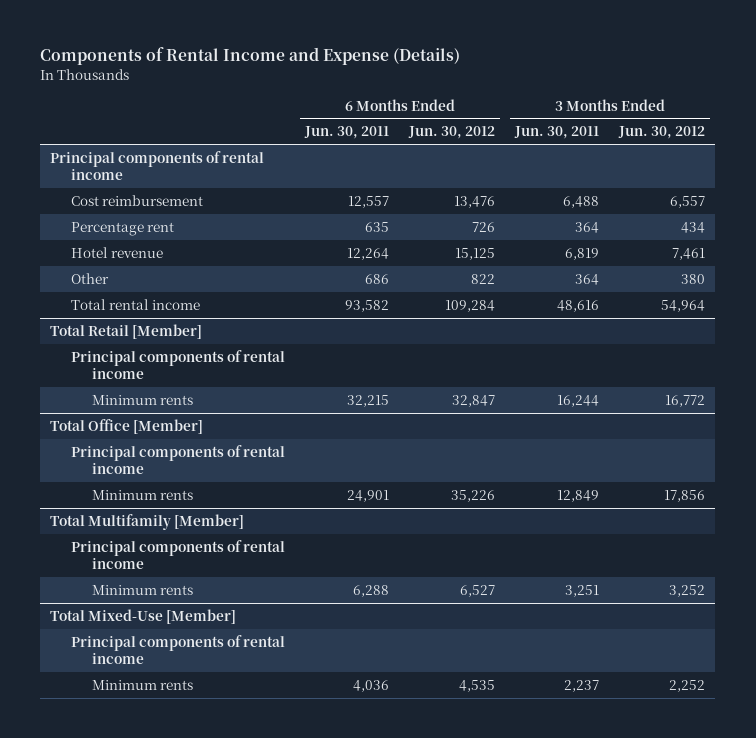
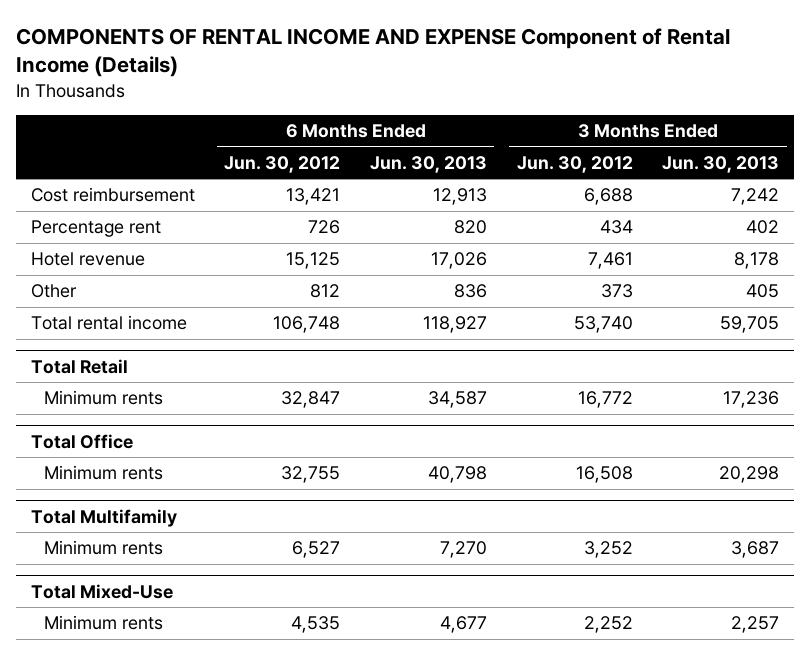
- Components of Rental Income and Expense (Details)
+ COMPONENTS OF RENTAL INCOME AND EXPENSE Component of Rental Income (Details)
- | 6 Months Ended Jun. 30, 2011 | 6 Months Ended Jun. 30, 2012 | 3 Months Ended Jun. 30, 2011 | 3 Months Ended Jun. 30, 2012
+ | 6 Months Ended Jun. 30, 2012 | 6 Months Ended Jun. 30, 2013 | 3 Months Ended Jun. 30, 2012 | 3 Months Ended Jun. 30, 2013
- Principal components of rental income
- Cost reimbursement | 12,557 | 13,476 | 6,488 | 6,557
+ Cost reimbursement | 13,421 | 12,913 | 6,688 | 7,242
- Other | 686 | 822 | 364 | 380
- Total rental income | 93,582 | 109,284 | 48,616 | 54,964
- Total Retail [Member]
- Principal components of rental income
+ Other | 812 | 836 | 373 | 405
+ Total rental income | 106,748 | 118,927 | 53,740 | 59,705
+ Total Retail
- Total Office [Member]
- Principal components of rental income
- Minimum rents | 24,901 | 35,226 | 12,849 | 17,856
- Total Multifamily [Member]
- Principal components of rental income
+ Total Office
+ Minimum rents | 32,755 | 40,798 | 16,508 | 20,298
+ Total Multifamily
- Total Mixed-Use [Member]
- Principal components of rental income
+ Total Mixed-Use

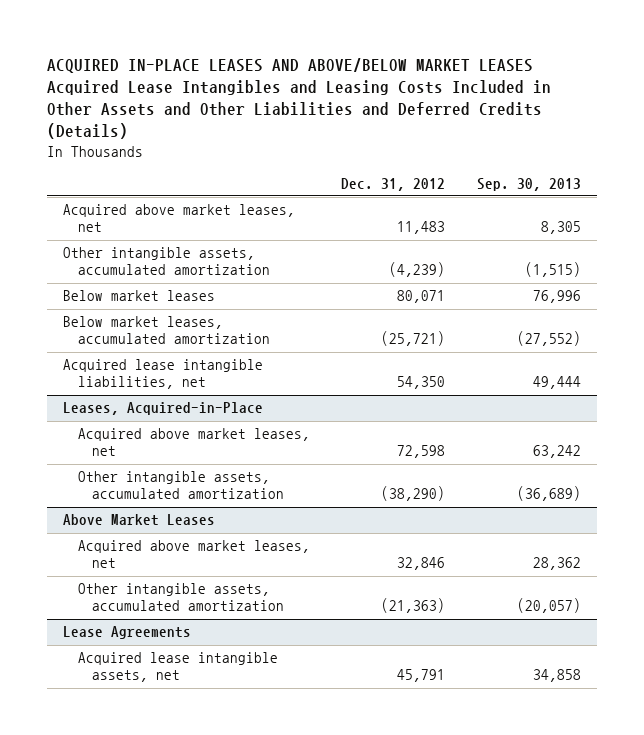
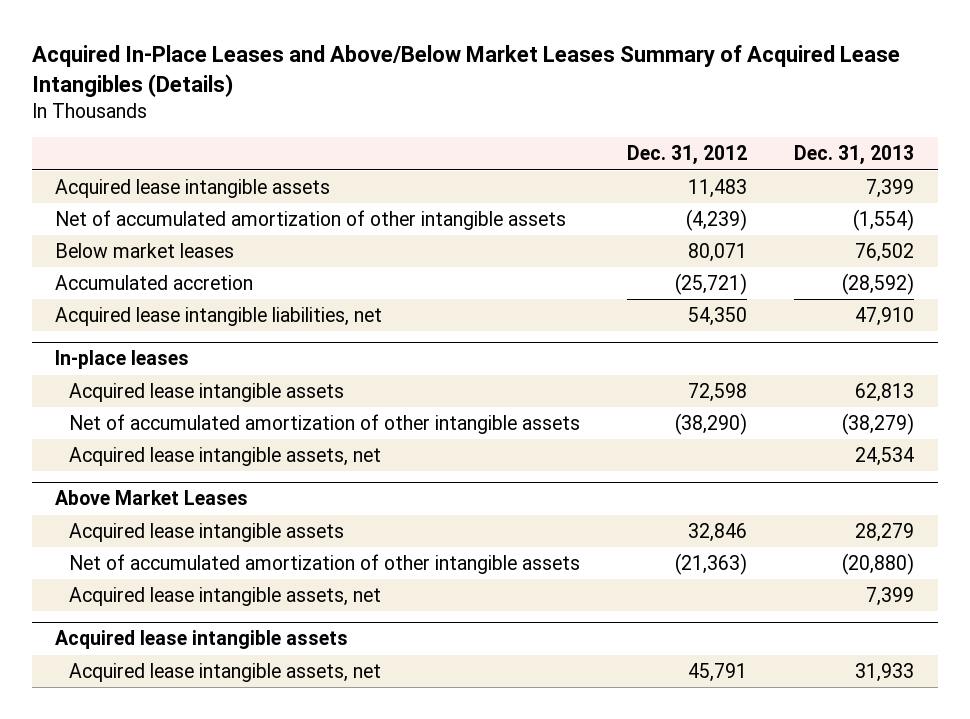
- ACQUIRED IN-PLACE LEASES AND ABOVE/BELOW MARKET LEASES Acquired Lease Intangibles and Leasing Costs Included in Other Assets and Other Liabilities and Deferred Credits (Details)
+ Acquired In-Place Leases and Above/Below Market Leases Summary of Acquired Lease Intangibles (Details)
- | Dec. 31, 2012 | Sep. 30, 2013
+ | Dec. 31, 2012 | Dec. 31, 2013
- Acquired above market leases, net | 11,483 | 8,305
- Other intangible assets, accumulated amortization | (4,239) | (1,515)
+ Acquired lease intangible assets | 11,483 | 7,399
+ Net of accumulated amortization of other intangible assets | (4,239) | (1,554)
- Below market leases, accumulated amortization | (25,721) | (27,552)
+ Accumulated accretion | (25,721) | (28,592)
- Leases, Acquired-in-Place
- Acquired above market leases, net | 72,598 | 63,242
- Other intangible assets, accumulated amortization | (38,290) | (36,689)
+ In-place leases
+ Acquired lease intangible assets | 72,598 | 62,813
+ Net of accumulated amortization of other intangible assets | (38,290) | (38,279)
+ Acquired lease intangible assets, net | | 24,534
@ Above Market Leases
- Acquired above market leases, net | 32,846 | 28,362
- Other intangible assets, accumulated amortization | (21,363) | (20,057)
- Lease Agreements
@ Above Market Leases
+ Acquired lease intangible assets | 32,846 | 28,279
+ Net of accumulated amortization of other intangible assets | (21,363) | (20,880)
+ Acquired lease intangible assets, net | | 7,399
+ Acquired lease intangible assets

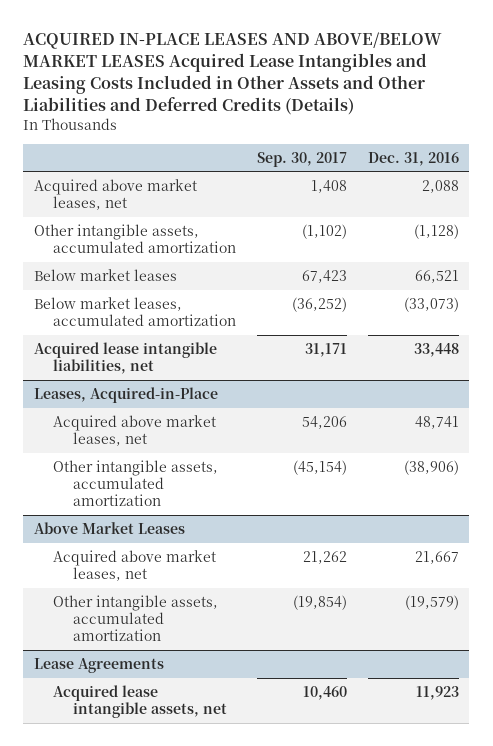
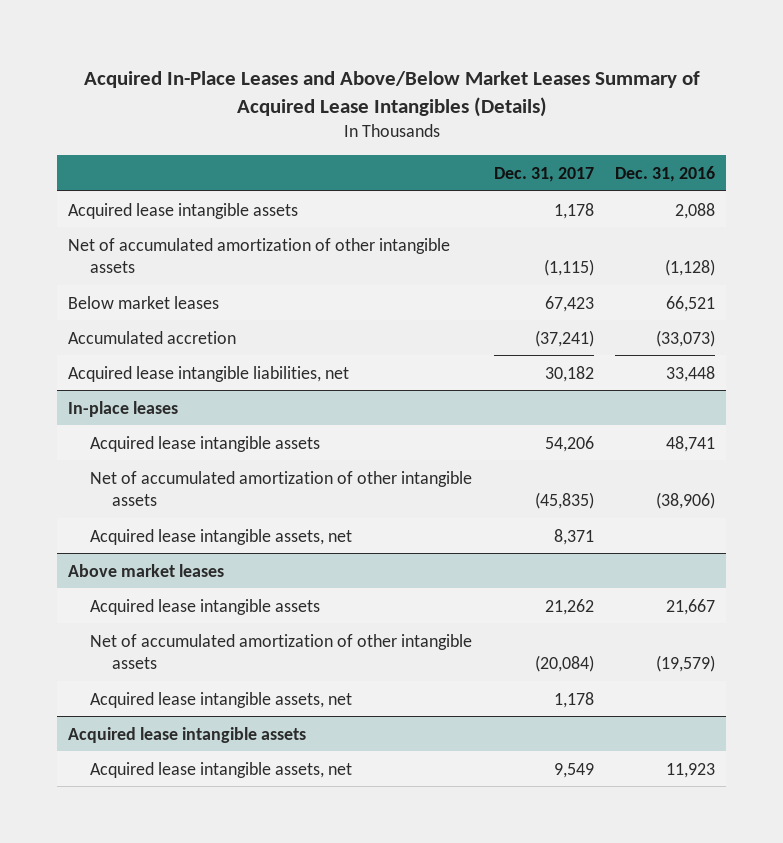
- ACQUIRED IN-PLACE LEASES AND ABOVE/BELOW MARKET LEASES Acquired Lease Intangibles and Leasing Costs Included in Other Assets and Other Liabilities and Deferred Credits (Details)
+ Acquired In-Place Leases and Above/Below Market Leases Summary of Acquired Lease Intangibles (Details)
- | Sep. 30, 2017 | Dec. 31, 2016
+ | Dec. 31, 2017 | Dec. 31, 2016
- Acquired above market leases, net | 1,408 | 2,088
- Other intangible assets, accumulated amortization | (1,102) | (1,128)
+ Acquired lease intangible assets | 1,178 | 2,088
+ Net of accumulated amortization of other intangible assets | (1,115) | (1,128)
- Below market leases, accumulated amortization | (36,252) | (33,073)
+ Accumulated accretion | (37,241) | (33,073)
- Leases, Acquired-in-Place
- Acquired above market leases, net | 54,206 | 48,741
- Other intangible assets, accumulated amortization | (45,154) | (38,906)
- Above Market Leases
- Acquired above market leases, net | 21,262 | 21,667
- Other intangible assets, accumulated amortization | (19,854) | (19,579)
- Lease Agreements
+ In-place leases
+ Acquired lease intangible assets | 54,206 | 48,741
+ Net of accumulated amortization of other intangible assets | (45,835) | (38,906)
+ Acquired lease intangible assets, net | 8,371 |
+ Above market leases
+ Acquired lease intangible assets | 21,262 | 21,667
+ Net of accumulated amortization of other intangible assets | (20,084) | (19,579)
+ Acquired lease intangible assets, net | 1,178 |
+ Acquired lease intangible assets

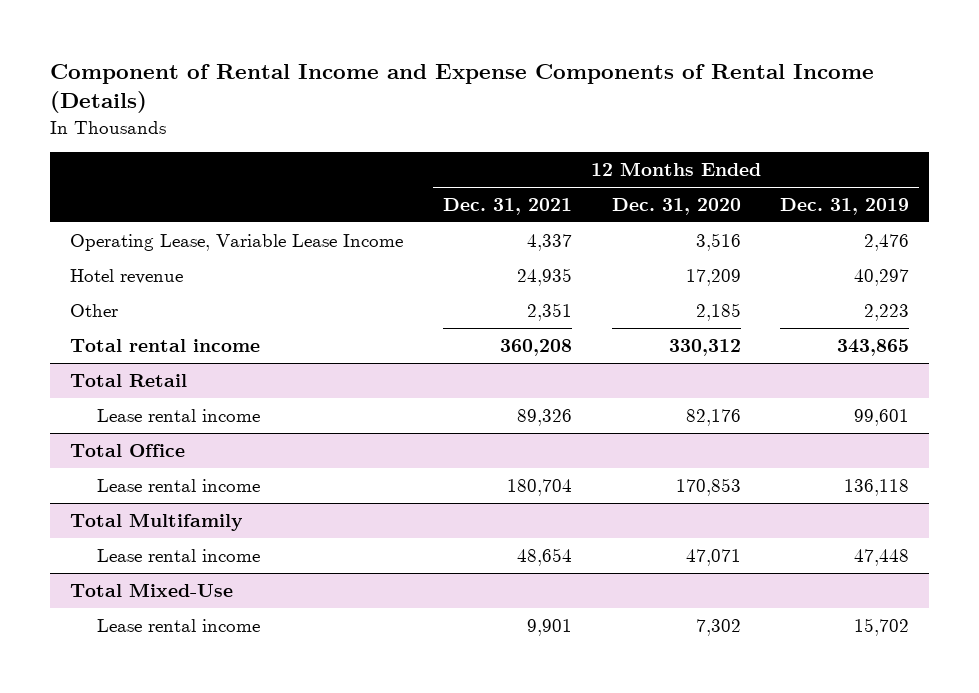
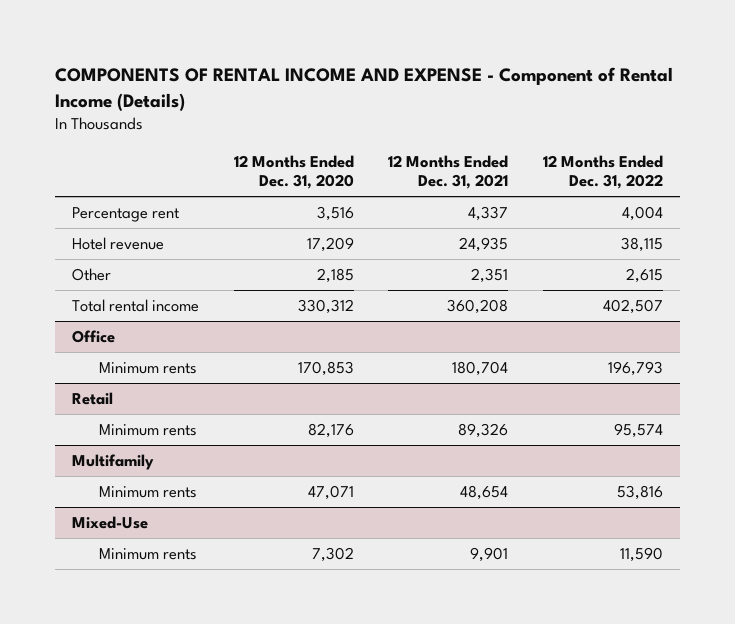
- Component of Rental Income and Expense Components of Rental Income (Details)
+ COMPONENTS OF RENTAL INCOME AND EXPENSE - Component of Rental Income (Details)
- | 12 Months Ended Dec. 31, 2021 | 12 Months Ended Dec. 31, 2020 | 12 Months Ended Dec. 31, 2019
+ | 12 Months Ended Dec. 31, 2020 | 12 Months Ended Dec. 31, 2021 | 12 Months Ended Dec. 31, 2022
- Operating Lease, Variable Lease Income | 4,337 | 3,516 | 2,476
+ Percentage rent | 3,516 | 4,337 | 4,004
- Total Retail
- Lease rental income | 89,326 | 82,176 | 99,601
- Total Office
- Lease rental income | 180,704 | 170,853 | 136,118
- Total Multifamily
- Lease rental income | 48,654 | 47,071 | 47,448
- Total Mixed-Use
- Lease rental income | 9,901 | 7,302 | 15,702
+ Office
+ Minimum rents | 170,853 | 180,704 | 196,793
+ Retail
+ Minimum rents | 82,176 | 89,326 | 95,574
+ Multifamily
+ Minimum rents | 47,071 | 48,654 | 53,816
+ Mixed-Use
+ Minimum rents | 7,302 | 9,901 | 11,590

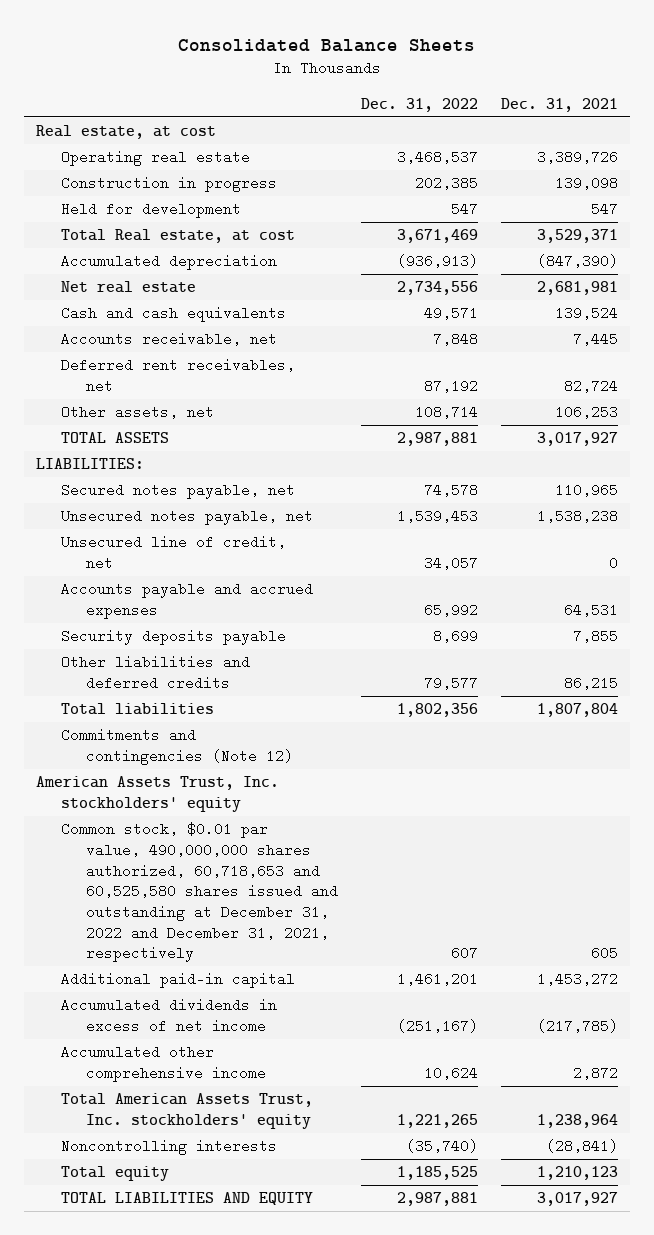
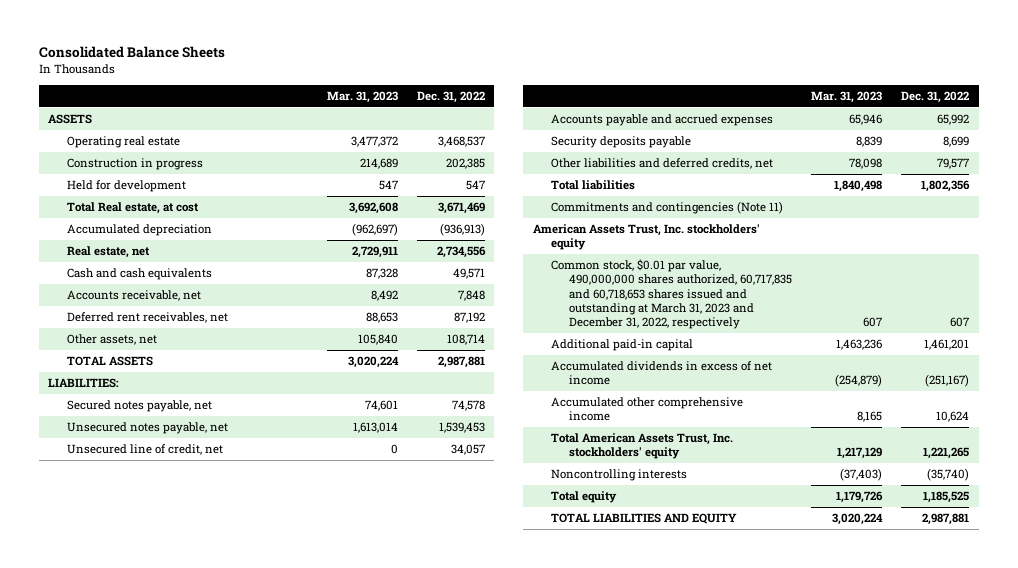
- | Dec. 31, 2022 | Dec. 31, 2021
+ | Mar. 31, 2023 | Dec. 31, 2022
- Real estate, at cost
+ ASSETS
- Net real estate | 2,734,556 | 2,681,981
+ Real estate, net | 2,729,911 | 2,734,556
- Other liabilities and deferred credits | 79,577 | 86,215
+ Other liabilities and deferred credits, net | 78,098 | 79,577
- Commitments and contingencies (Note 12)
+ Commitments and contingencies (Note 11)
- Common stock, $0.01 par value, 490,000,000 shares authorized, 60,718,653 and 60,525,580 shares issued and outstanding at December 31, 2022 and December 31, 2021, respectively | 607 | 605
+ Common stock, $0.01 par value, 490,000,000 shares authorized, 60,717,835 and 60,718,653 shares issued and outstanding at March 31, 2023 and December 31, 2022, respectively | 607 | 607

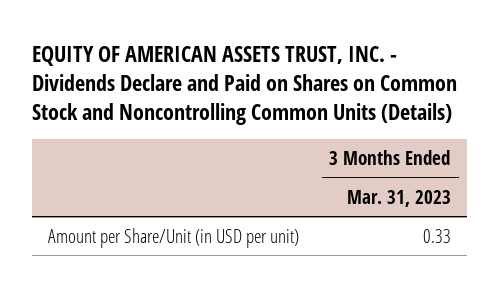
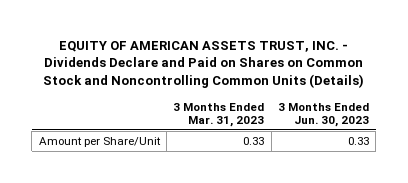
- | 3 Months Ended Mar. 31, 2023
+ | 3 Months Ended Mar. 31, 2023 | 3 Months Ended Jun. 30, 2023
- Amount per Share/Unit (in USD per unit) | 0.33
+ Amount per Share/Unit | 0.33 | 0.33

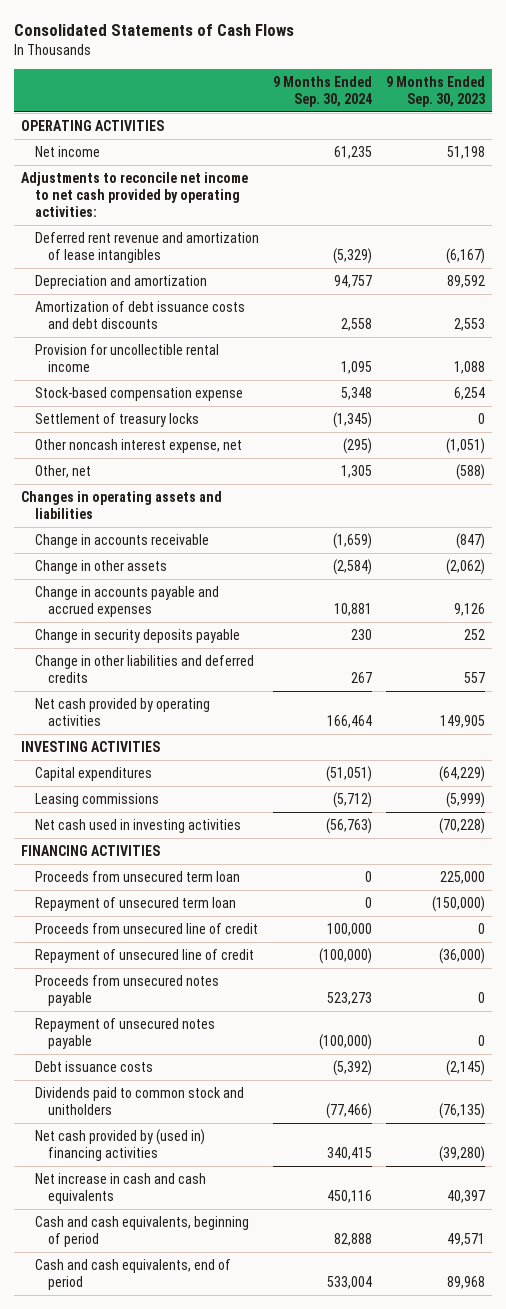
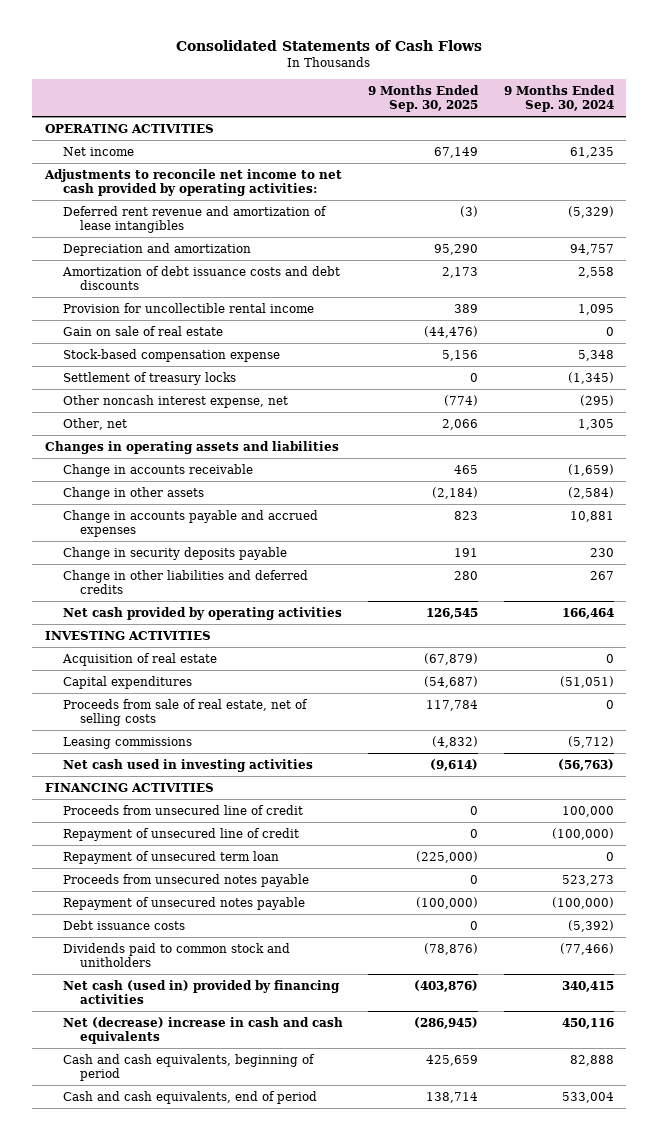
- | 9 Months Ended Sep. 30, 2024 | 9 Months Ended Sep. 30, 2023
+ | 9 Months Ended Sep. 30, 2025 | 9 Months Ended Sep. 30, 2024
+ Gain on sale of real estate | (44,476) | 0
+ Acquisition of real estate | (67,879) | 0
+ Proceeds from sale of real estate, net of selling costs | 117,784 | 0
- Proceeds from unsecured term loan | 0 | 225,000
moved down: Repayment of unsecured term loan | (225,000) | 0
- Net cash provided by (used in) financing activities | 340,415 | (39,280)
- Net increase in cash and cash equivalents | 450,116 | 40,397
+ Net cash (used in) provided by financing activities | (403,876) | 340,415
+ Net (decrease) increase in cash and cash equivalents | (286,945) | 450,116

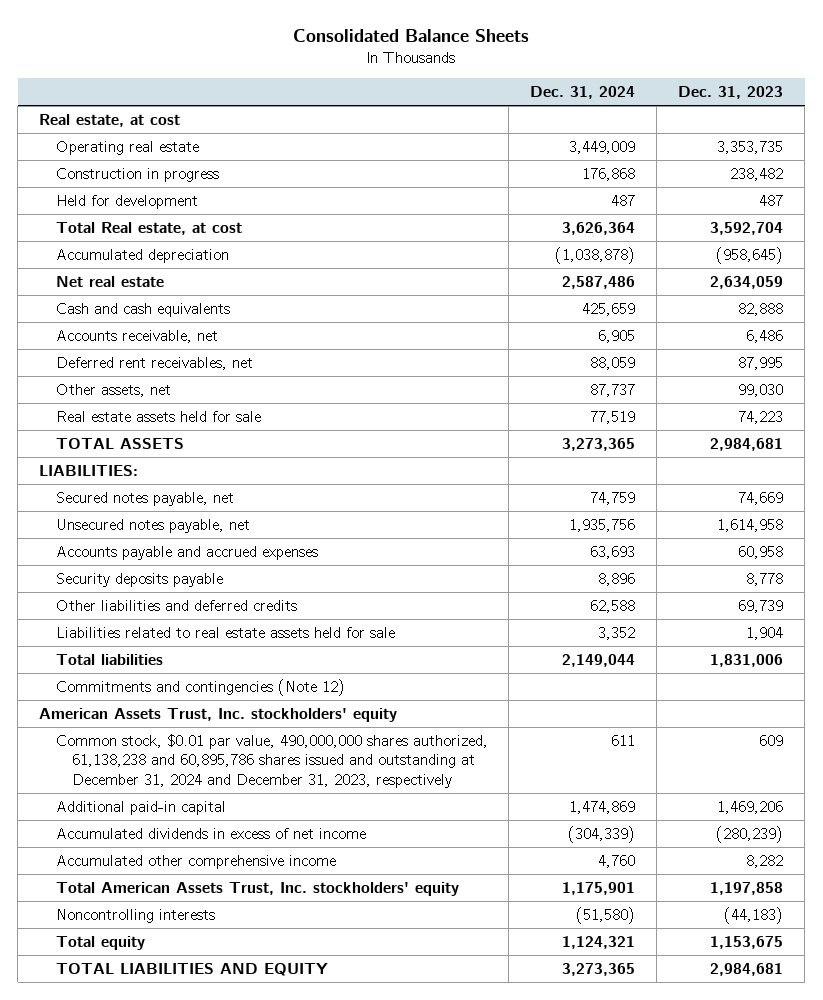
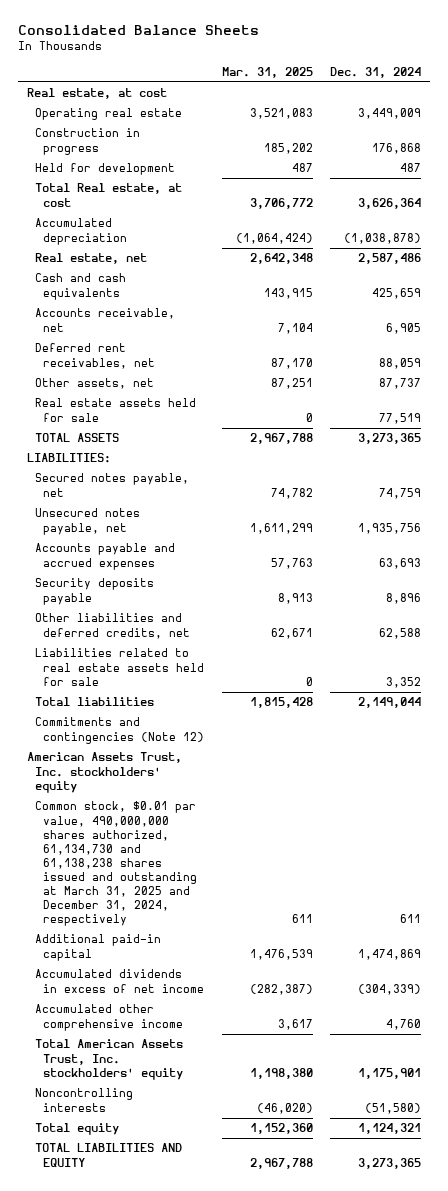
- | Dec. 31, 2024 | Dec. 31, 2023
+ | Mar. 31, 2025 | Dec. 31, 2024
- Net real estate | 2,587,486 | 2,634,059
+ Real estate, net | 2,642,348 | 2,587,486
- Other liabilities and deferred credits | 62,588 | 69,739
+ Other liabilities and deferred credits, net | 62,671 | 62,588
- Common stock, $0.01 par value, 490,000,000 shares authorized, 61,138,238 and 60,895,786 shares issued and outstanding at December 31, 2024 and December 31, 2023, respectively | 611 | 609
+ Common stock, $0.01 par value, 490,000,000 shares authorized, 61,134,730 and 61,138,238 shares issued and outstanding at March 31, 2025 and December 31, 2024, respectively | 611 | 611

